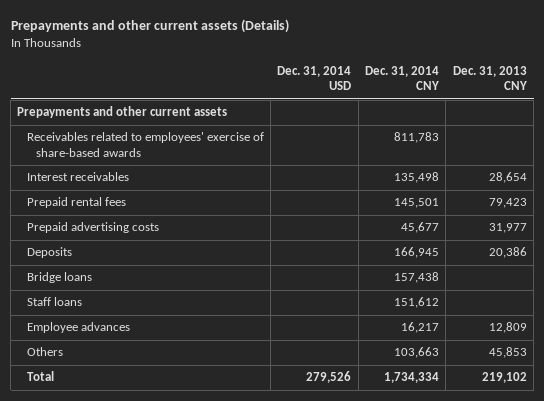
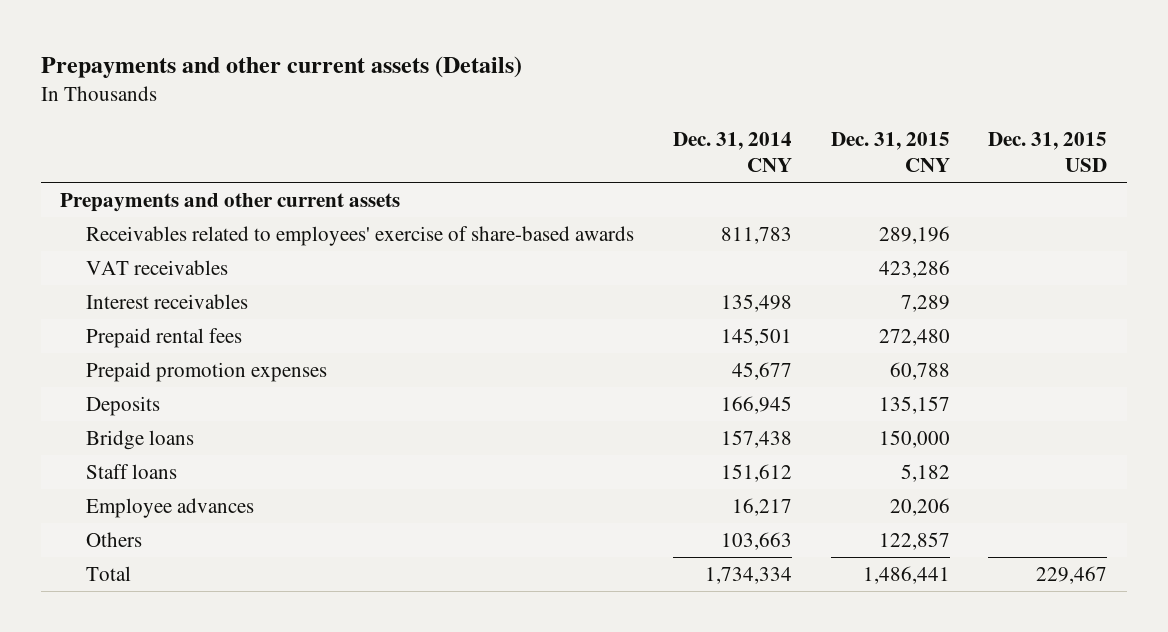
- | Dec. 31, 2014 USD | Dec. 31, 2014 CNY | Dec. 31, 2013 CNY
+ | Dec. 31, 2014 CNY | Dec. 31, 2015 CNY | Dec. 31, 2015 USD
+ VAT receivables | | 423,286 |
- Prepaid advertising costs | | 45,677 | 31,977
+ Prepaid promotion expenses | 45,677 | 60,788 |

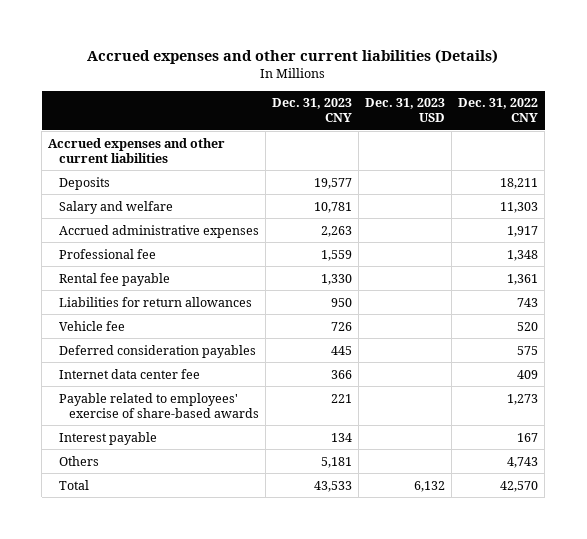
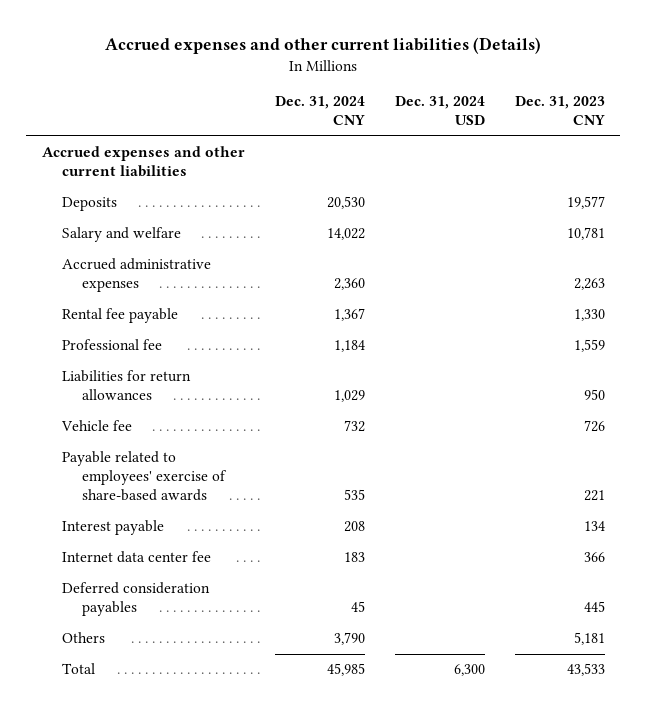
- | Dec. 31, 2023 CNY | Dec. 31, 2023 USD | Dec. 31, 2022 CNY
+ | Dec. 31, 2024 CNY | Dec. 31, 2024 USD | Dec. 31, 2023 CNY
moved down: Professional fee | 1,184 | | 1,559
moved down: Internet data center fee | 183 | | 366
moved down: Deferred consideration payables | 45 | | 445

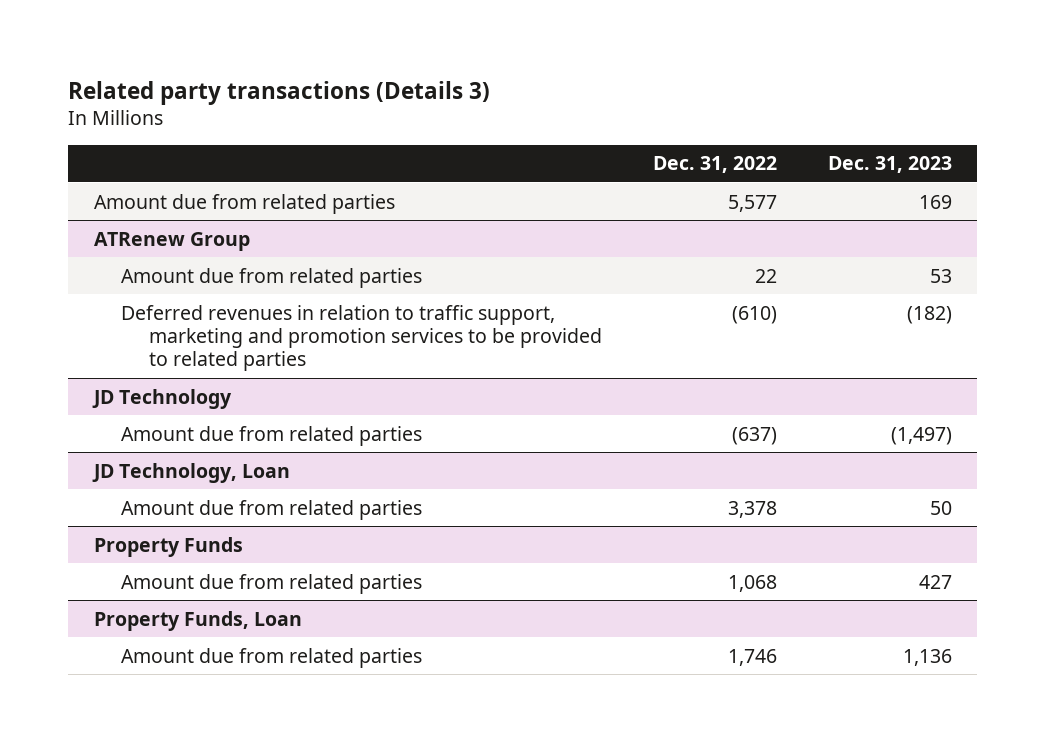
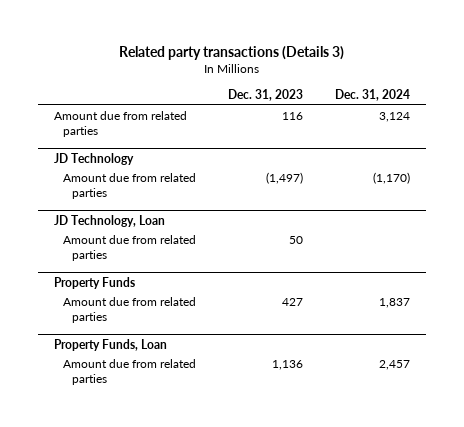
- | Dec. 31, 2022 | Dec. 31, 2023
+ | Dec. 31, 2023 | Dec. 31, 2024
- Amount due from related parties | 5,577 | 169
- ATRenew Group
- Amount due from related parties | 22 | 53
- Deferred revenues in relation to traffic support, marketing and promotion services to be provided to related parties | (610) | (182)
+ Amount due from related parties | 116 | 3,124

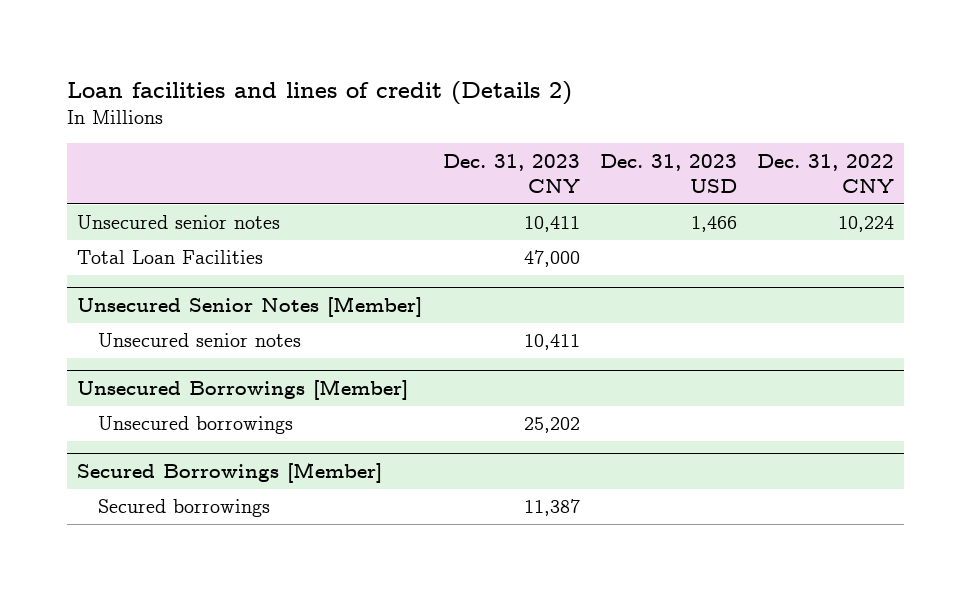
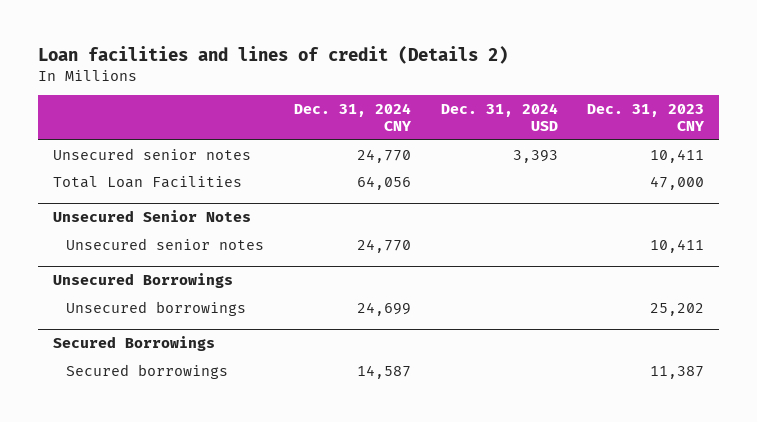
- | Dec. 31, 2023 CNY | Dec. 31, 2023 USD | Dec. 31, 2022 CNY
+ | Dec. 31, 2024 CNY | Dec. 31, 2024 USD | Dec. 31, 2023 CNY
- Unsecured Senior Notes [Member]
+ Unsecured Senior Notes
- Unsecured Borrowings [Member]
+ Unsecured Borrowings
- Secured Borrowings [Member]
+ Secured Borrowings

